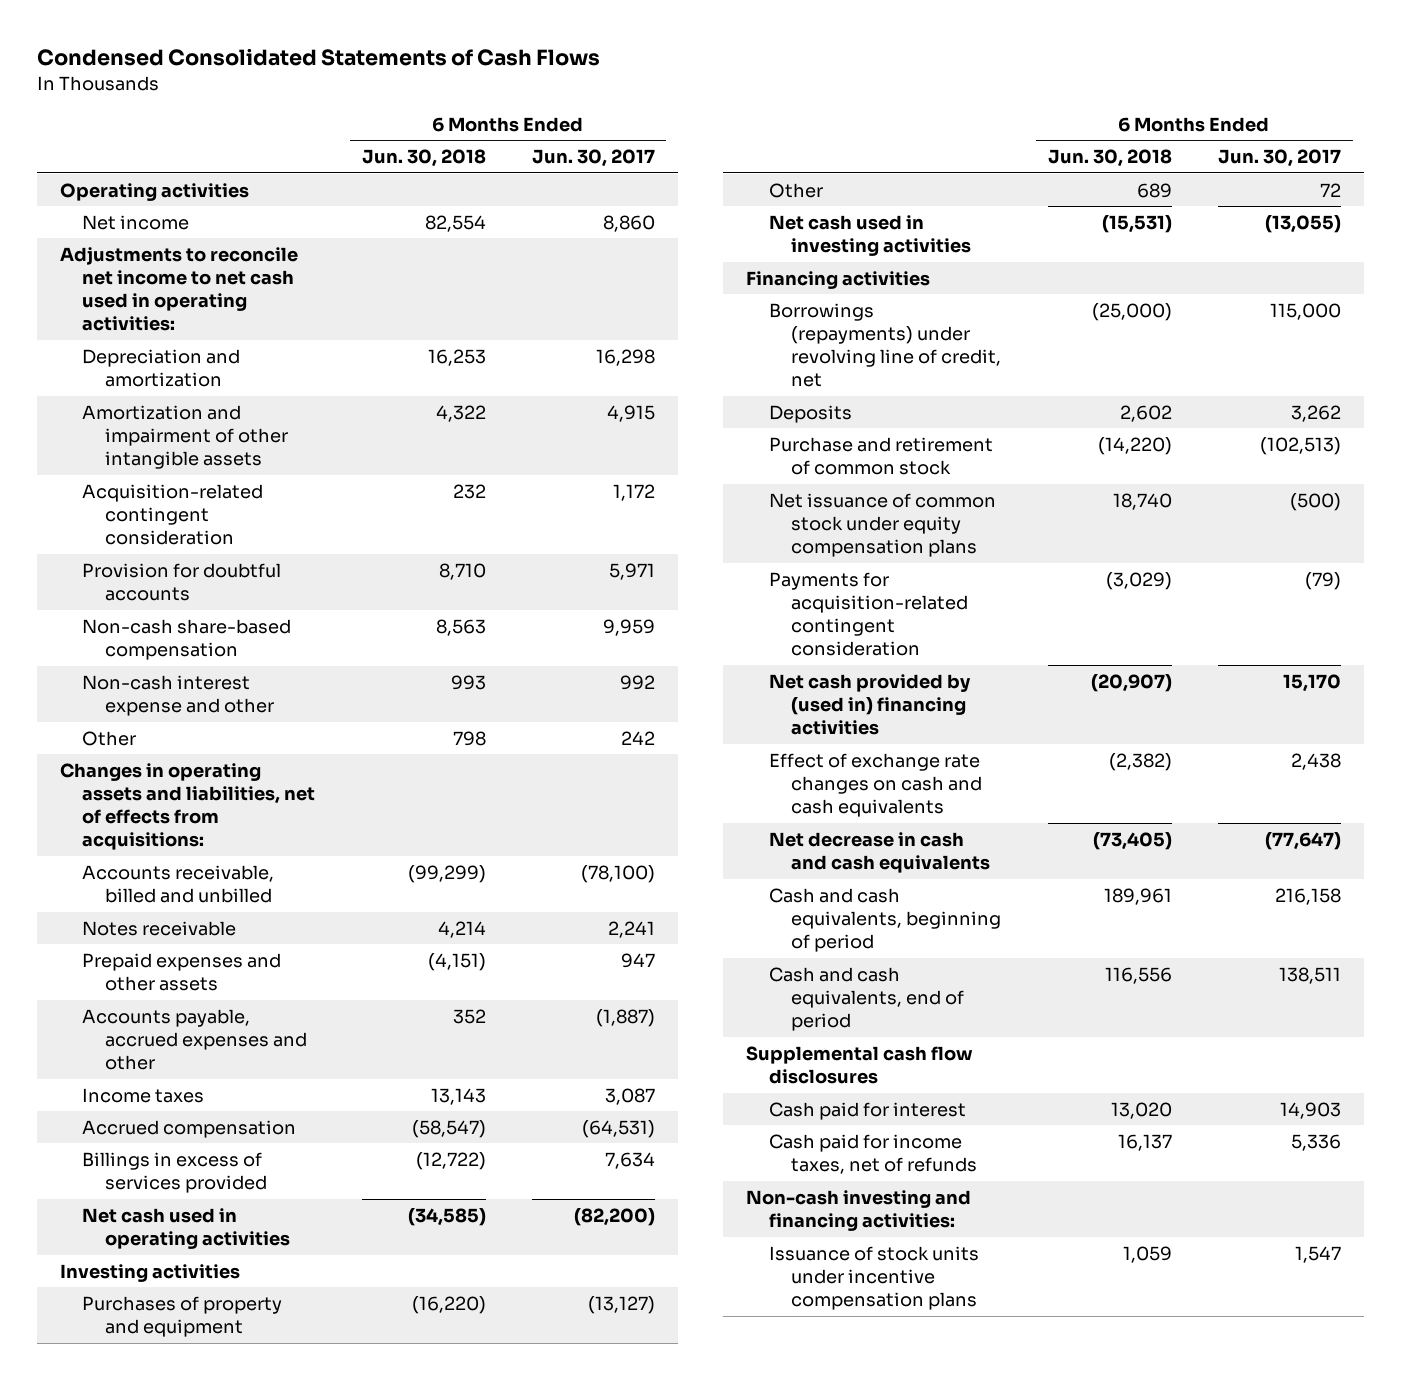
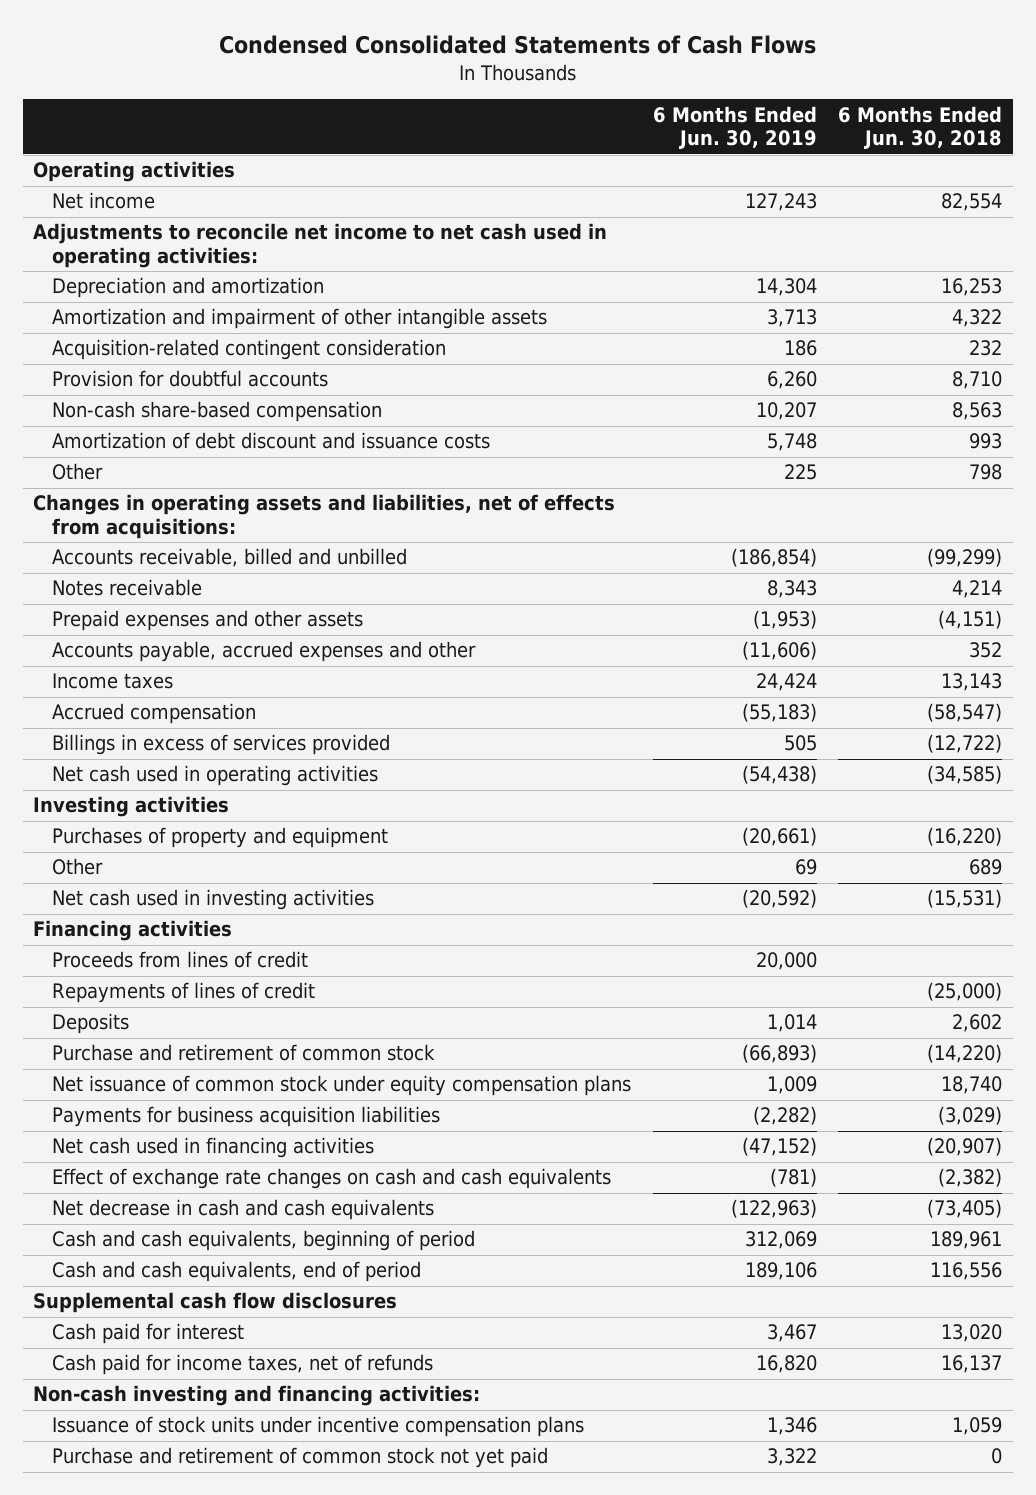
- | 6 Months Ended Jun. 30, 2018 | 6 Months Ended Jun. 30, 2017
+ | 6 Months Ended Jun. 30, 2019 | 6 Months Ended Jun. 30, 2018
- Non-cash interest expense and other | 993 | 992
+ Amortization of debt discount and issuance costs | 5,748 | 993
- Borrowings (repayments) under revolving line of credit, net | (25,000) | 115,000
+ Proceeds from lines of credit | 20,000 |
+ Repayments of lines of credit | | (25,000)
- Payments for acquisition-related contingent consideration | (3,029) | (79)
- Net cash provided by (used in) financing activities | (20,907) | 15,170
+ Payments for business acquisition liabilities | (2,282) | (3,029)
+ Net cash used in financing activities | (47,152) | (20,907)
+ Purchase and retirement of common stock not yet paid | 3,322 | 0

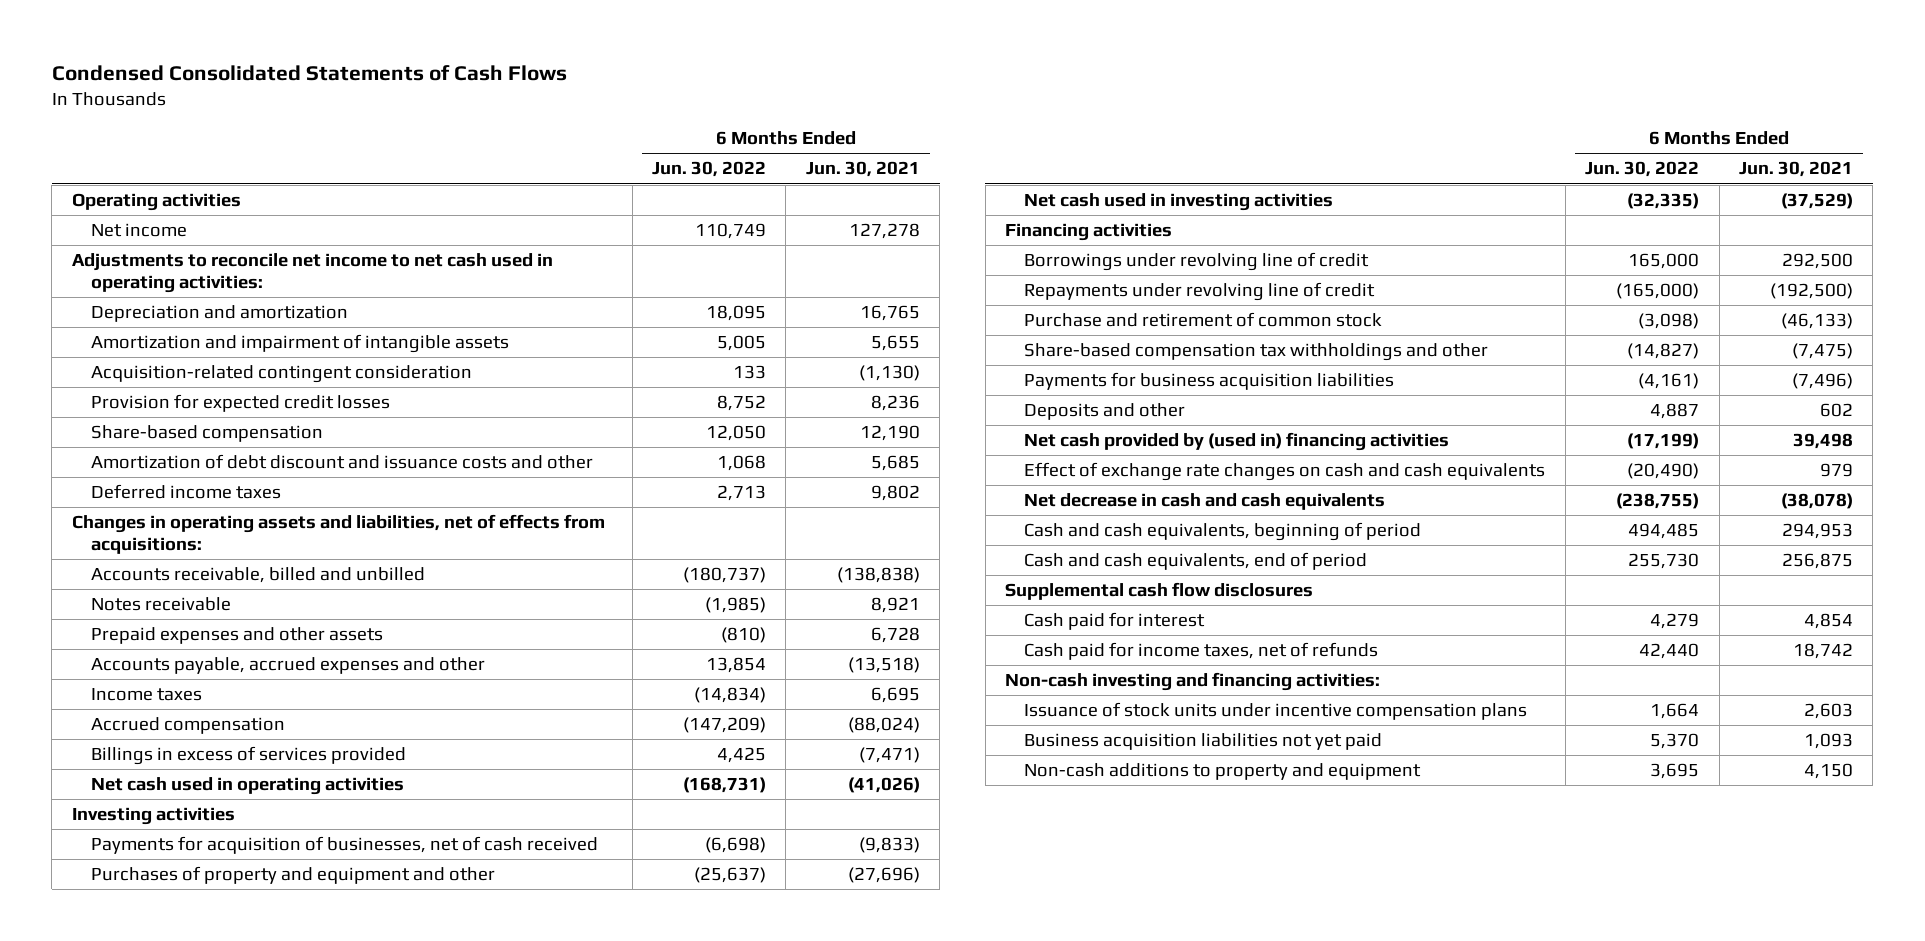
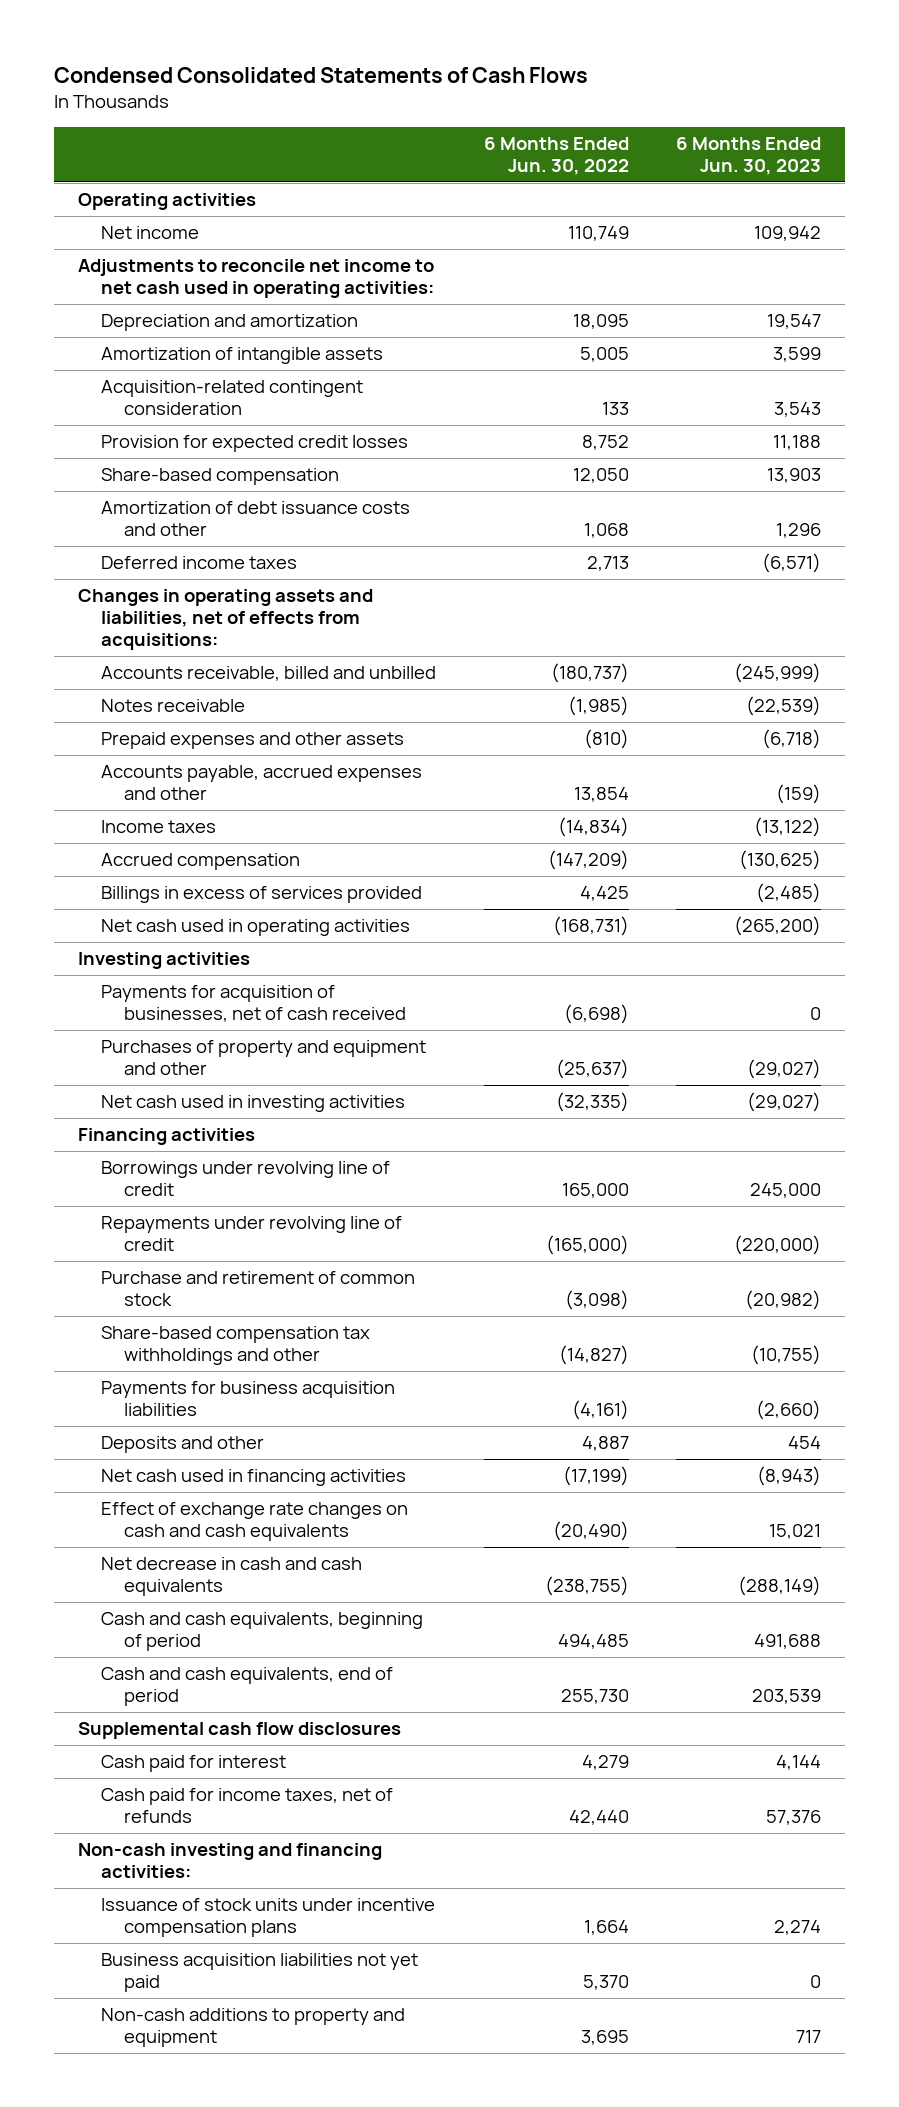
- | 6 Months Ended Jun. 30, 2022 | 6 Months Ended Jun. 30, 2021
+ | 6 Months Ended Jun. 30, 2022 | 6 Months Ended Jun. 30, 2023
- Amortization and impairment of intangible assets | 5,005 | 5,655
+ Amortization of intangible assets | 5,005 | 3,599
- Amortization of debt discount and issuance costs and other | 1,068 | 5,685
+ Amortization of debt issuance costs and other | 1,068 | 1,296
- Net cash provided by (used in) financing activities | (17,199) | 39,498
+ Net cash used in financing activities | (17,199) | (8,943)

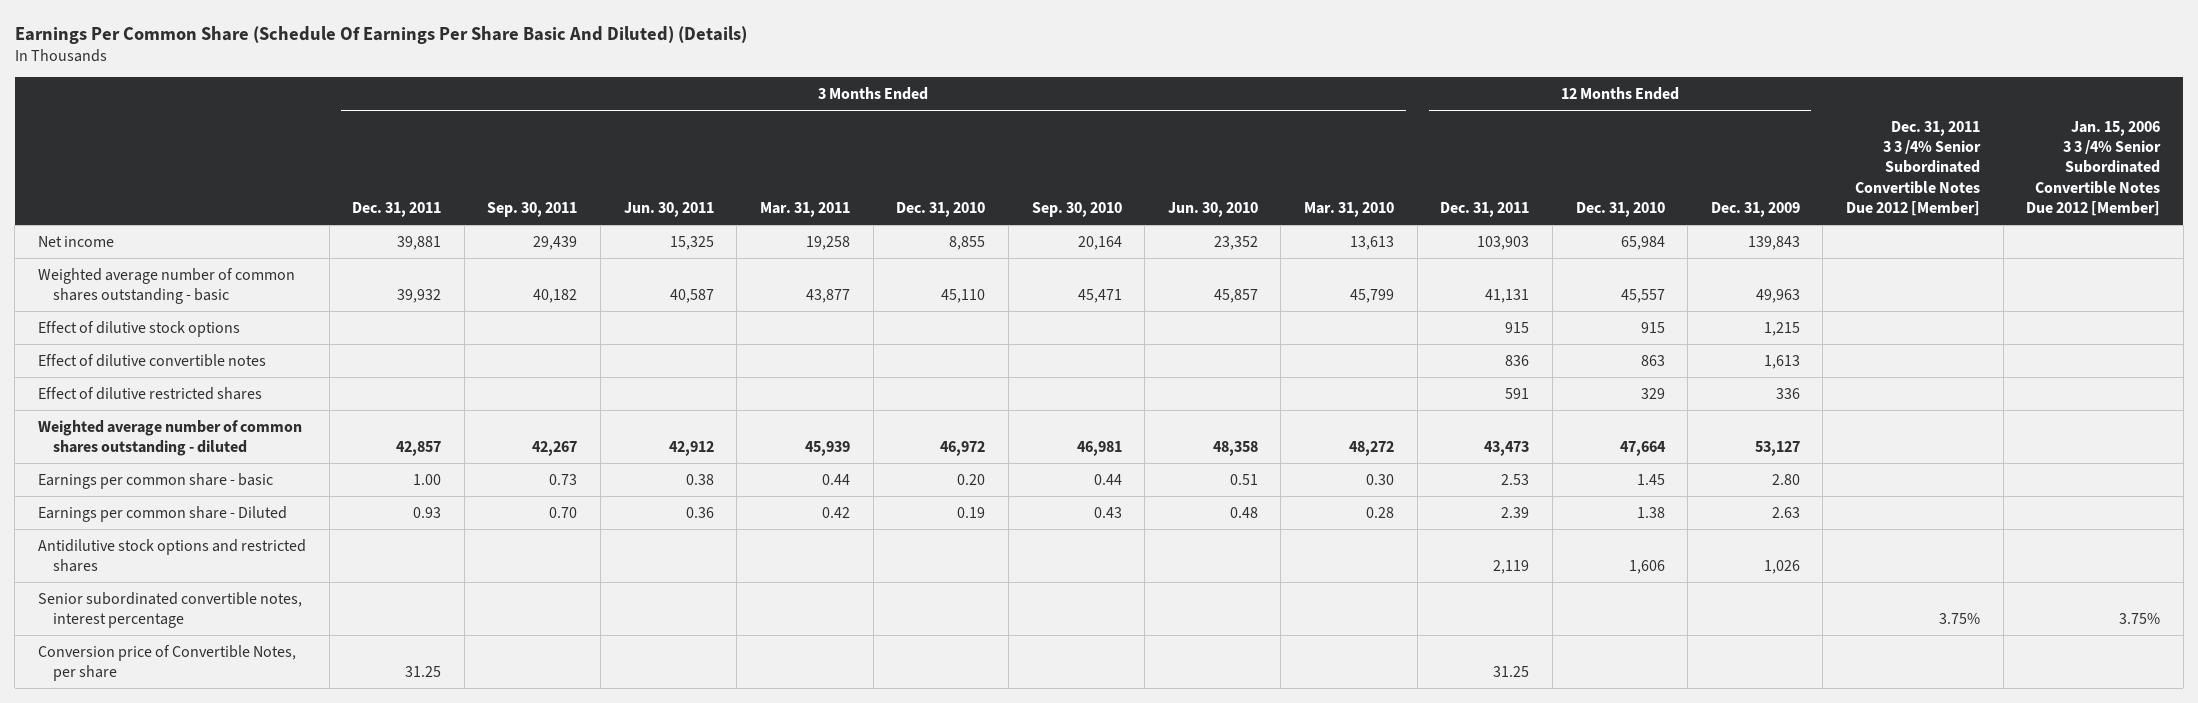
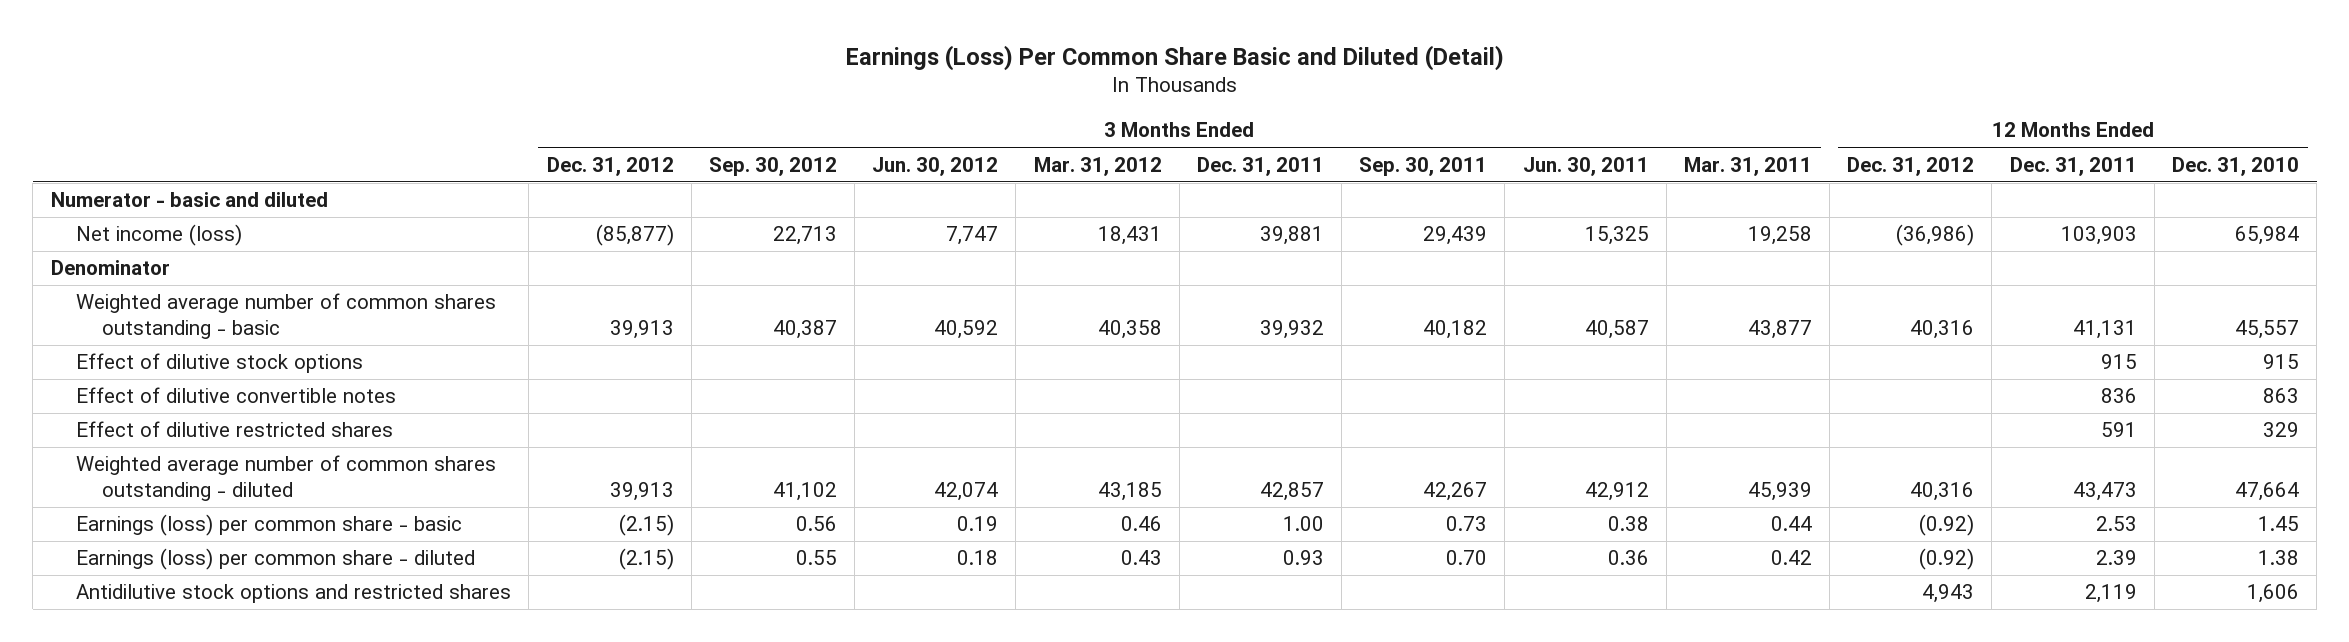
- Earnings Per Common Share (Schedule Of Earnings Per Share Basic And Diluted) (Details)
+ Earnings (Loss) Per Common Share Basic and Diluted (Detail)
- | 3 Months Ended Dec. 31, 2011 | 3 Months Ended Sep. 30, 2011 | 3 Months Ended Jun. 30, 2011 | 3 Months Ended Mar. 31, 2011 | 3 Months Ended Dec. 31, 2010 | 3 Months Ended Sep. 30, 2010 | 3 Months Ended Jun. 30, 2010 | 3 Months Ended Mar. 31, 2010 | 12 Months Ended Dec. 31, 2011 | 12 Months Ended Dec. 31, 2010 | 12 Months Ended Dec. 31, 2009 | Dec. 31, 2011 3 3 /4% Senior Subordinated Convertible Notes Due 2012 [Member] | Jan. 15, 2006 3 3 /4% Senior Subordinated Convertible Notes Due 2012 [Member]
+ | 3 Months Ended Dec. 31, 2012 | 3 Months Ended Sep. 30, 2012 | 3 Months Ended Jun. 30, 2012 | 3 Months Ended Mar. 31, 2012 | 3 Months Ended Dec. 31, 2011 | 3 Months Ended Sep. 30, 2011 | 3 Months Ended Jun. 30, 2011 | 3 Months Ended Mar. 31, 2011 | 12 Months Ended Dec. 31, 2012 | 12 Months Ended Dec. 31, 2011 | 12 Months Ended Dec. 31, 2010
- Net income | 39,881 | 29,439 | 15,325 | 19,258 | 8,855 | 20,164 | 23,352 | 13,613 | 103,903 | 65,984 | 139,843 | |
+ Numerator - basic and diluted
+ Net income (loss) | (85,877) | 22,713 | 7,747 | 18,431 | 39,881 | 29,439 | 15,325 | 19,258 | (36,986) | 103,903 | 65,984
+ Denominator
- Earnings per common share - basic | 1.00 | 0.73 | 0.38 | 0.44 | 0.20 | 0.44 | 0.51 | 0.30 | 2.53 | 1.45 | 2.80 | |
- Earnings per common share - Diluted | 0.93 | 0.70 | 0.36 | 0.42 | 0.19 | 0.43 | 0.48 | 0.28 | 2.39 | 1.38 | 2.63 | |
+ Earnings (loss) per common share - basic | (2.15) | 0.56 | 0.19 | 0.46 | 1.00 | 0.73 | 0.38 | 0.44 | (0.92) | 2.53 | 1.45
+ Earnings (loss) per common share - diluted | (2.15) | 0.55 | 0.18 | 0.43 | 0.93 | 0.70 | 0.36 | 0.42 | (0.92) | 2.39 | 1.38
- Senior subordinated convertible notes, interest percentage | | | | | | | | | | | | 3.75% | 3.75%
- Conversion price of Convertible Notes, per share | 31.25 | | | | | | | | 31.25 | | | |

